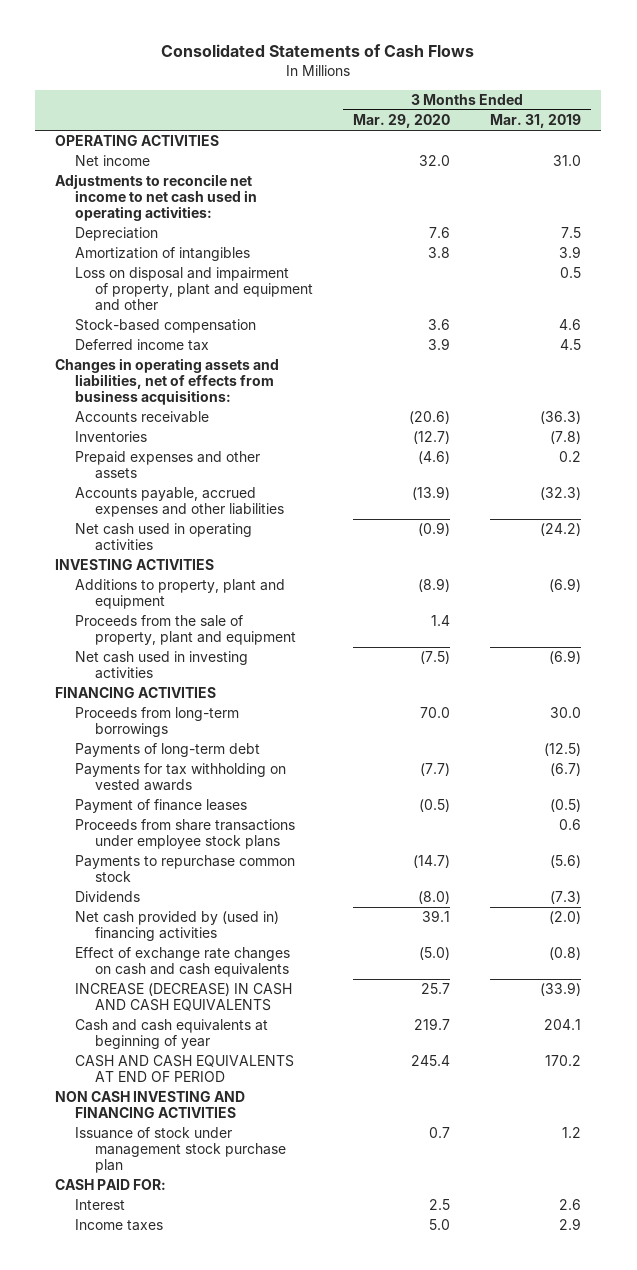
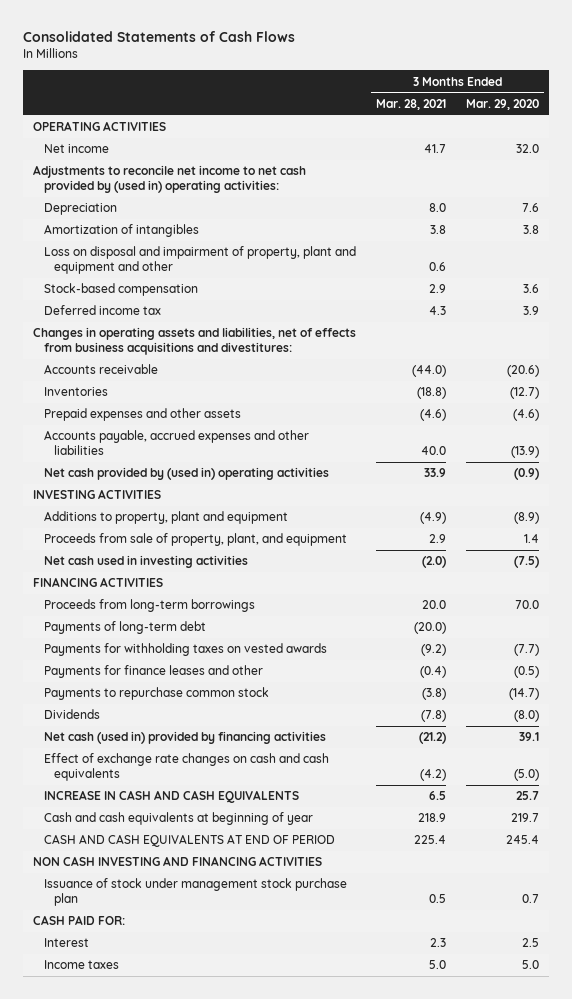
- | 3 Months Ended Mar. 29, 2020 | 3 Months Ended Mar. 31, 2019
+ | 3 Months Ended Mar. 28, 2021 | 3 Months Ended Mar. 29, 2020
- Adjustments to reconcile net income to net cash used in operating activities:
+ Adjustments to reconcile net income to net cash provided by (used in) operating activities:
- Changes in operating assets and liabilities, net of effects from business acquisitions:
+ Changes in operating assets and liabilities, net of effects from business acquisitions and divestitures:
- Net cash used in operating activities | (0.9) | (24.2)
+ Net cash provided by (used in) operating activities | 33.9 | (0.9)
- Proceeds from the sale of property, plant and equipment | 1.4 |
+ Proceeds from sale of property, plant, and equipment | 2.9 | 1.4
- Payments for tax withholding on vested awards | (7.7) | (6.7)
- Payment of finance leases | (0.5) | (0.5)
- Proceeds from share transactions under employee stock plans | | 0.6
+ Payments for withholding taxes on vested awards | (9.2) | (7.7)
+ Payments for finance leases and other | (0.4) | (0.5)
- Net cash provided by (used in) financing activities | 39.1 | (2.0)
+ Net cash (used in) provided by financing activities | (21.2) | 39.1
- INCREASE (DECREASE) IN CASH AND CASH EQUIVALENTS | 25.7 | (33.9)
+ INCREASE IN CASH AND CASH EQUIVALENTS | 6.5 | 25.7

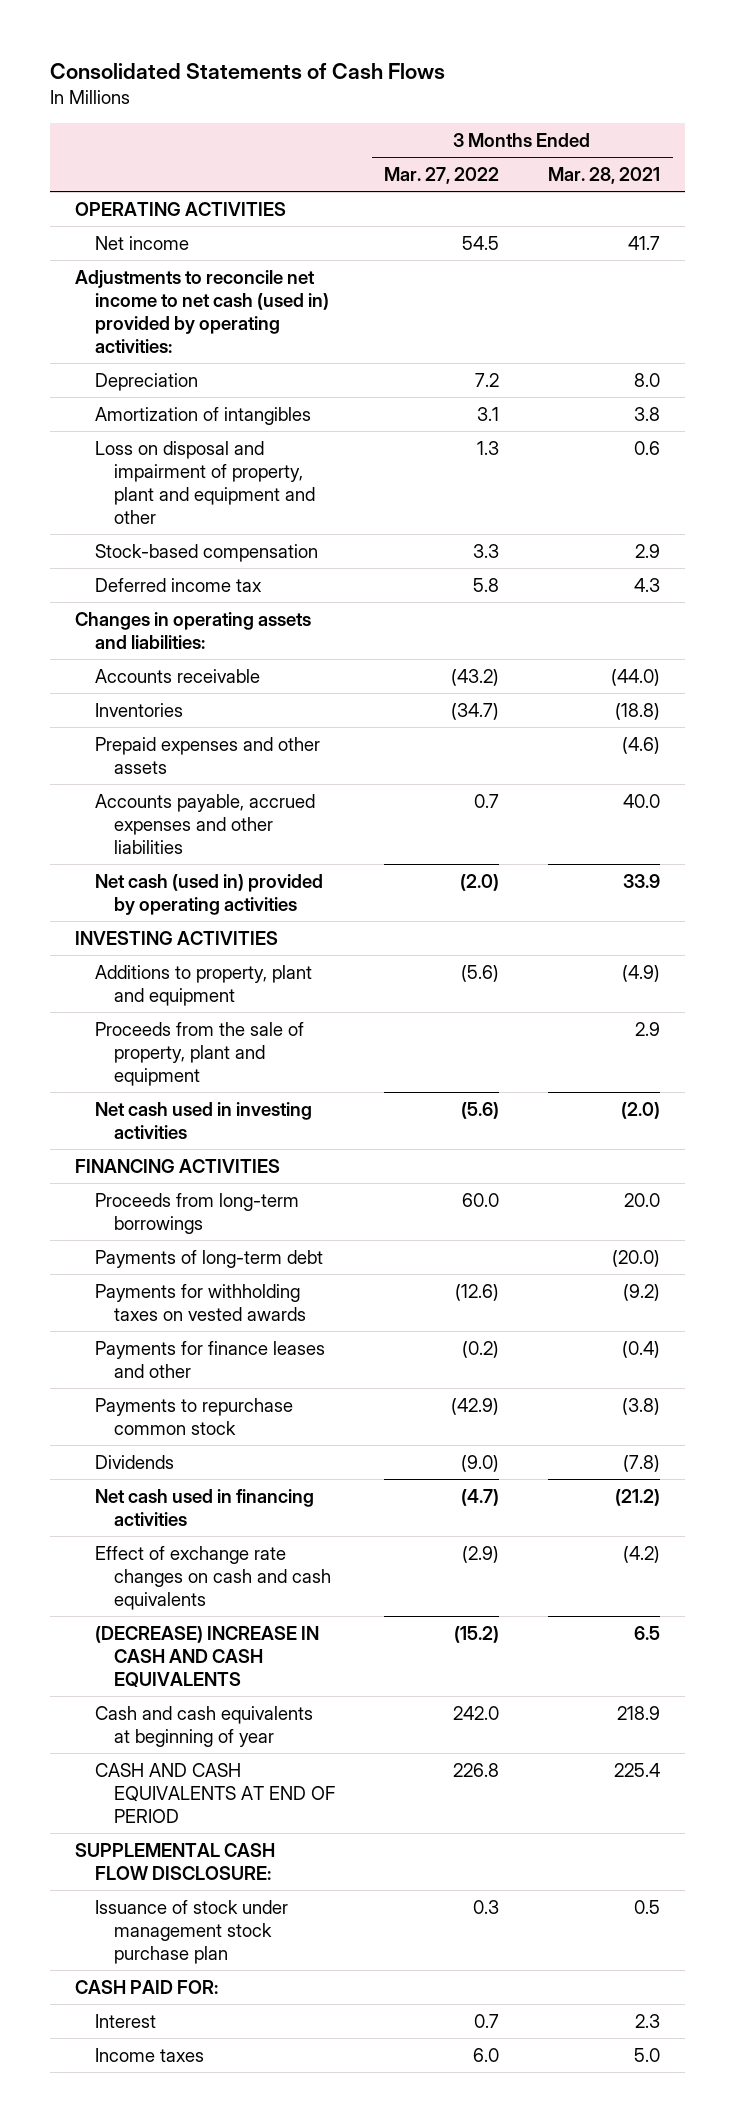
- | 3 Months Ended Mar. 28, 2021 | 3 Months Ended Mar. 29, 2020
+ | 3 Months Ended Mar. 27, 2022 | 3 Months Ended Mar. 28, 2021
- Adjustments to reconcile net income to net cash provided by (used in) operating activities:
+ Adjustments to reconcile net income to net cash (used in) provided by operating activities:
- Changes in operating assets and liabilities, net of effects from business acquisitions and divestitures:
+ Changes in operating assets and liabilities:
- Net cash provided by (used in) operating activities | 33.9 | (0.9)
+ Net cash (used in) provided by operating activities | (2.0) | 33.9
- Proceeds from sale of property, plant, and equipment | 2.9 | 1.4
+ Proceeds from the sale of property, plant and equipment | | 2.9
- Net cash (used in) provided by financing activities | (21.2) | 39.1
+ Net cash used in financing activities | (4.7) | (21.2)
- INCREASE IN CASH AND CASH EQUIVALENTS | 6.5 | 25.7
+ (DECREASE) INCREASE IN CASH AND CASH EQUIVALENTS | (15.2) | 6.5
- NON CASH INVESTING AND FINANCING ACTIVITIES
+ SUPPLEMENTAL CASH FLOW DISCLOSURE:

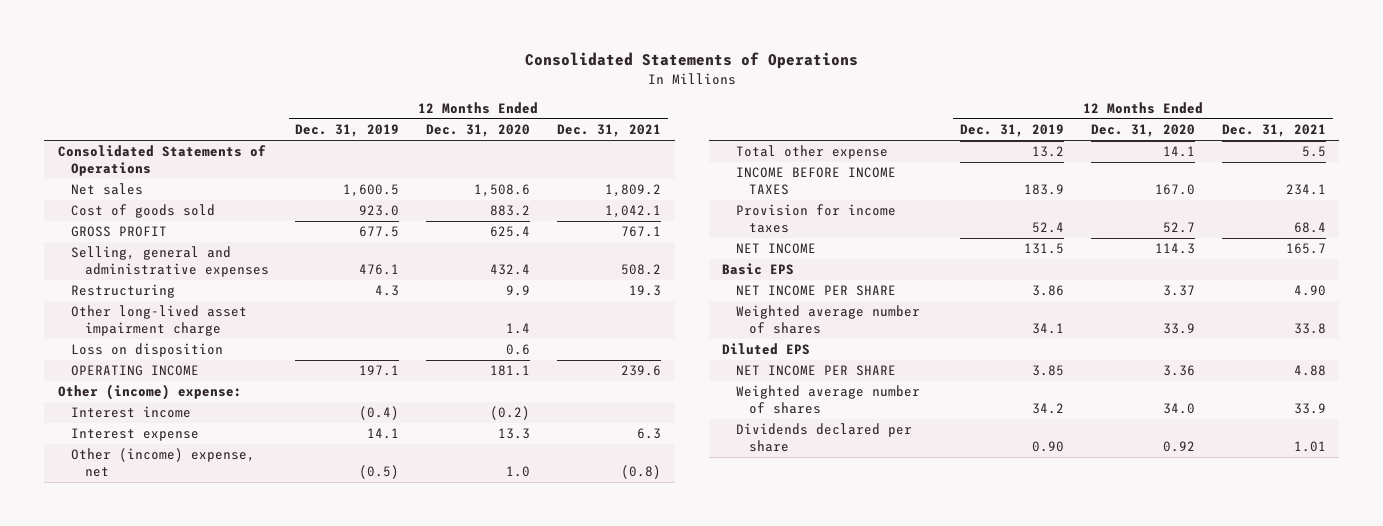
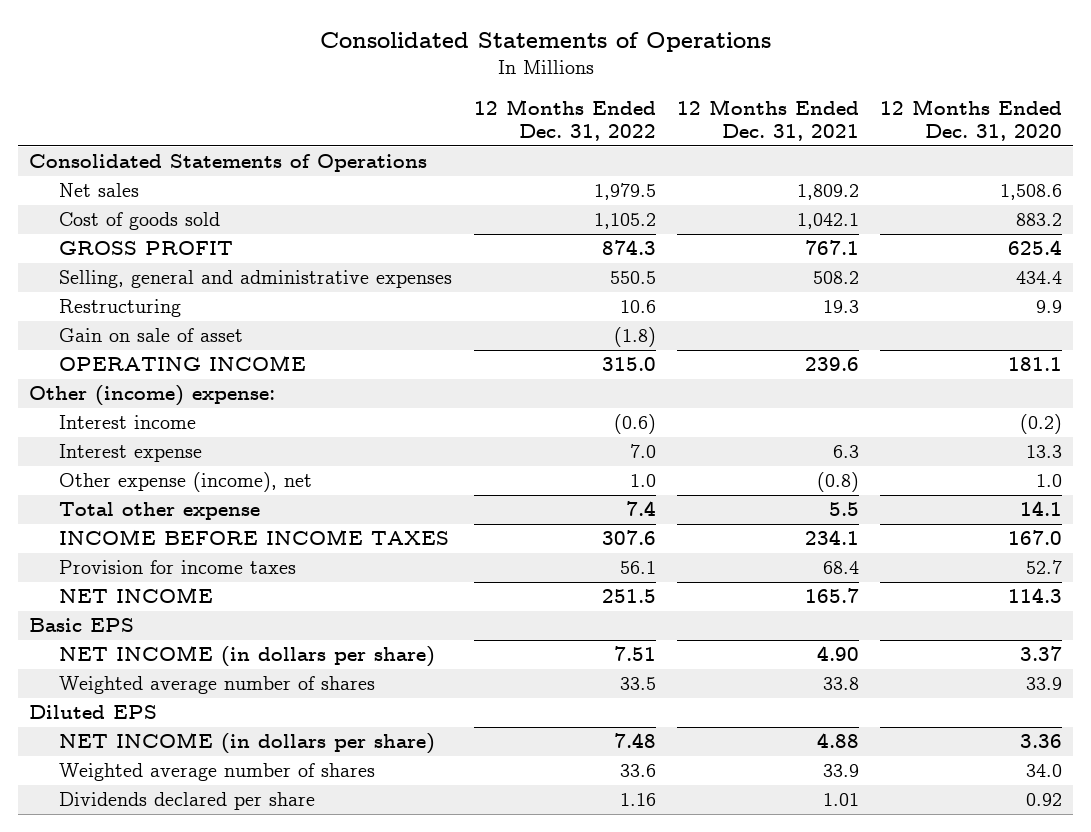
- | 12 Months Ended Dec. 31, 2019 | 12 Months Ended Dec. 31, 2020 | 12 Months Ended Dec. 31, 2021
+ | 12 Months Ended Dec. 31, 2022 | 12 Months Ended Dec. 31, 2021 | 12 Months Ended Dec. 31, 2020
- Selling, general and administrative expenses | 476.1 | 432.4 | 508.2
+ Selling, general and administrative expenses | 550.5 | 508.2 | 434.4
- Other long-lived asset impairment charge | | 1.4 |
- Loss on disposition | | 0.6 |
+ Gain on sale of asset | (1.8) | |
- Other (income) expense, net | (0.5) | 1.0 | (0.8)
+ Other expense (income), net | 1.0 | (0.8) | 1.0
- NET INCOME PER SHARE | 3.86 | 3.37 | 4.90
+ NET INCOME (in dollars per share) | 7.51 | 4.90 | 3.37
- NET INCOME PER SHARE | 3.85 | 3.36 | 4.88
+ NET INCOME (in dollars per share) | 7.48 | 4.88 | 3.36

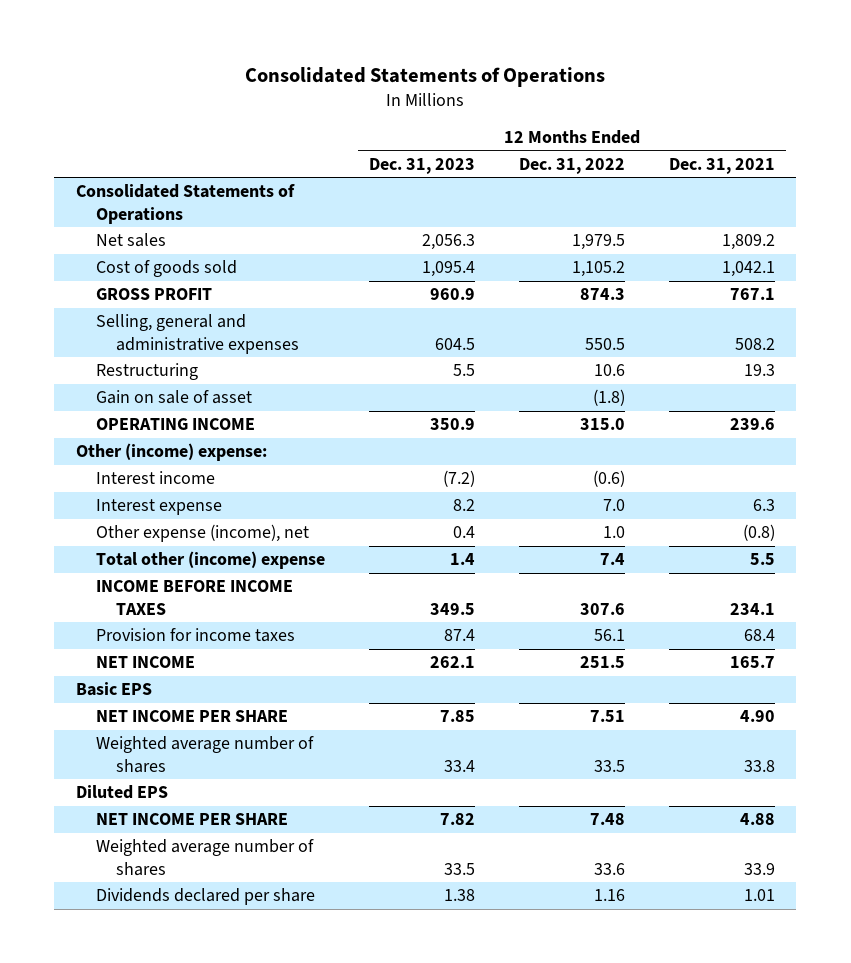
- | 12 Months Ended Dec. 31, 2022 | 12 Months Ended Dec. 31, 2021 | 12 Months Ended Dec. 31, 2020
+ | 12 Months Ended Dec. 31, 2023 | 12 Months Ended Dec. 31, 2022 | 12 Months Ended Dec. 31, 2021
- Total other expense | 7.4 | 5.5 | 14.1
+ Total other (income) expense | 1.4 | 7.4 | 5.5
- NET INCOME (in dollars per share) | 7.51 | 4.90 | 3.37
+ NET INCOME PER SHARE | 7.85 | 7.51 | 4.90
- NET INCOME (in dollars per share) | 7.48 | 4.88 | 3.36
+ NET INCOME PER SHARE | 7.82 | 7.48 | 4.88

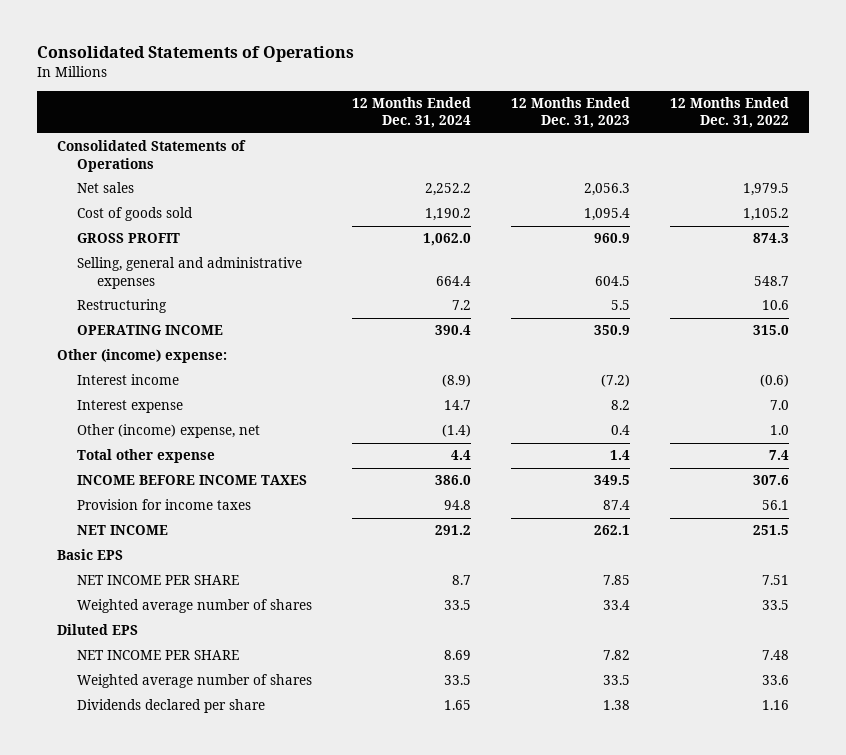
- | 12 Months Ended Dec. 31, 2023 | 12 Months Ended Dec. 31, 2022 | 12 Months Ended Dec. 31, 2021
+ | 12 Months Ended Dec. 31, 2024 | 12 Months Ended Dec. 31, 2023 | 12 Months Ended Dec. 31, 2022
- Selling, general and administrative expenses | 604.5 | 550.5 | 508.2
+ Selling, general and administrative expenses | 664.4 | 604.5 | 548.7
- Gain on sale of asset | | (1.8) |
- Other expense (income), net | 0.4 | 1.0 | (0.8)
- Total other (income) expense | 1.4 | 7.4 | 5.5
+ Other (income) expense, net | (1.4) | 0.4 | 1.0
+ Total other expense | 4.4 | 1.4 | 7.4

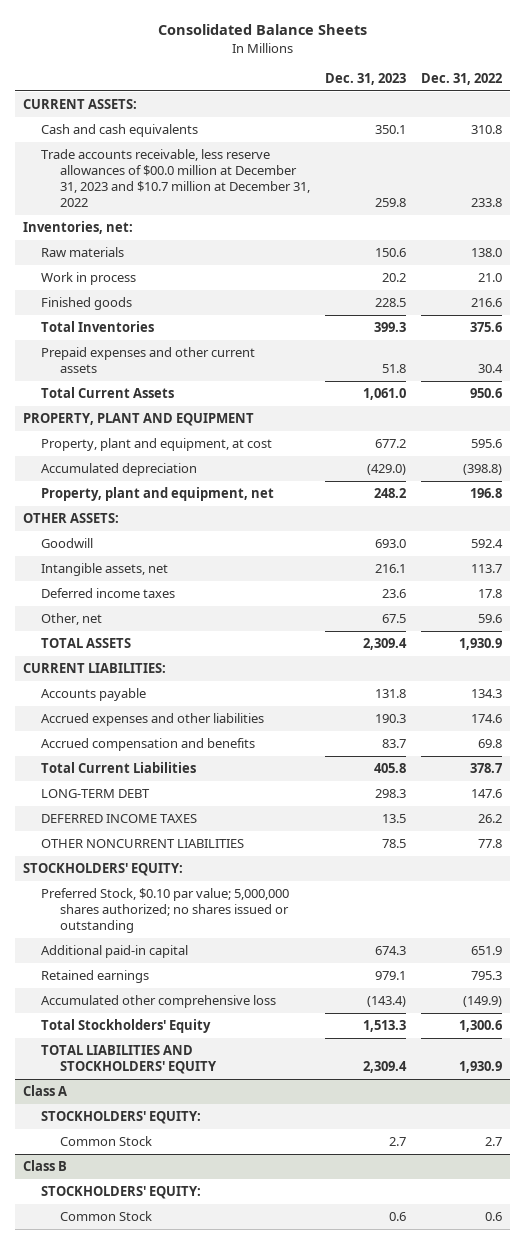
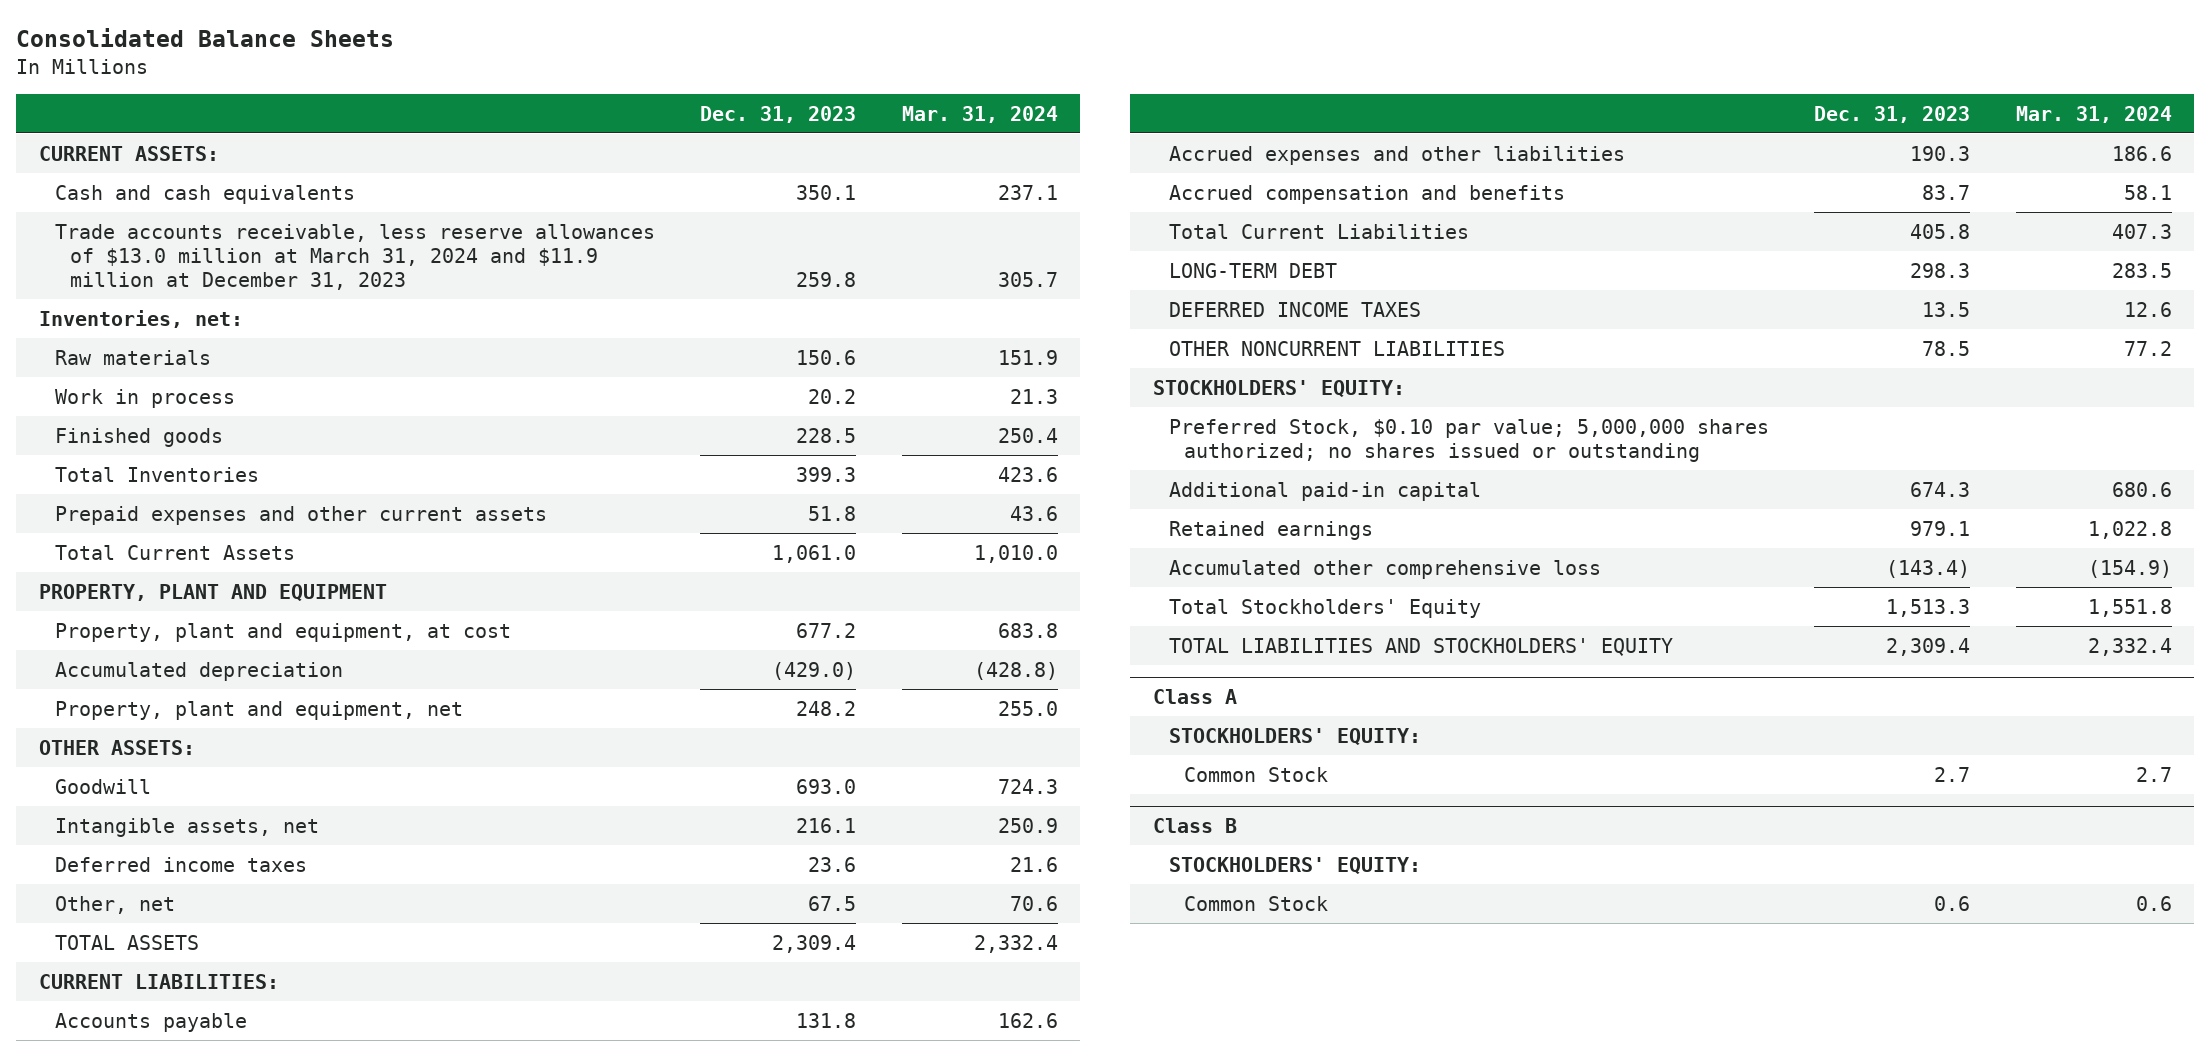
- | Dec. 31, 2023 | Dec. 31, 2022
+ | Dec. 31, 2023 | Mar. 31, 2024
- Trade accounts receivable, less reserve allowances of $00.0 million at December 31, 2023 and $10.7 million at December 31, 2022 | 259.8 | 233.8
+ Trade accounts receivable, less reserve allowances of $13.0 million at March 31, 2024 and $11.9 million at December 31, 2023 | 259.8 | 305.7

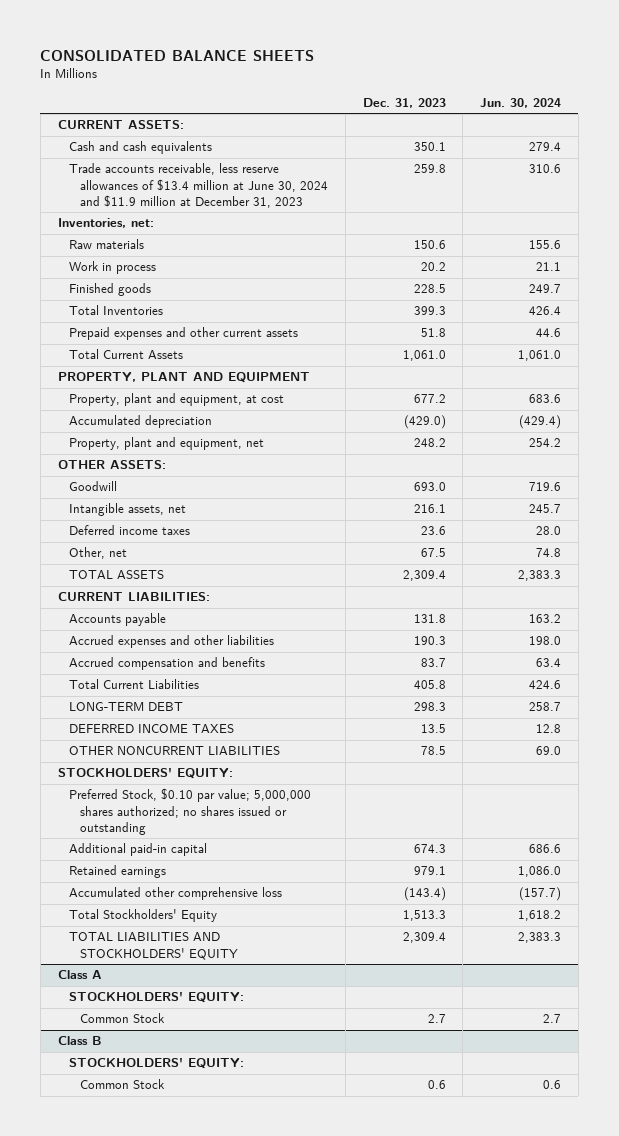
- Consolidated Balance Sheets
+ CONSOLIDATED BALANCE SHEETS
- | Dec. 31, 2023 | Mar. 31, 2024
+ | Dec. 31, 2023 | Jun. 30, 2024
- Trade accounts receivable, less reserve allowances of $13.0 million at March 31, 2024 and $11.9 million at December 31, 2023 | 259.8 | 305.7
+ Trade accounts receivable, less reserve allowances of $13.4 million at June 30, 2024 and $11.9 million at December 31, 2023 | 259.8 | 310.6

